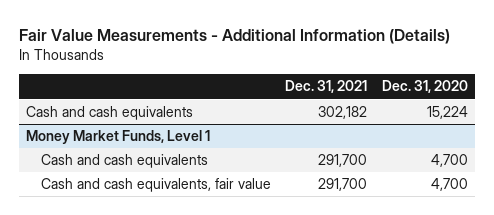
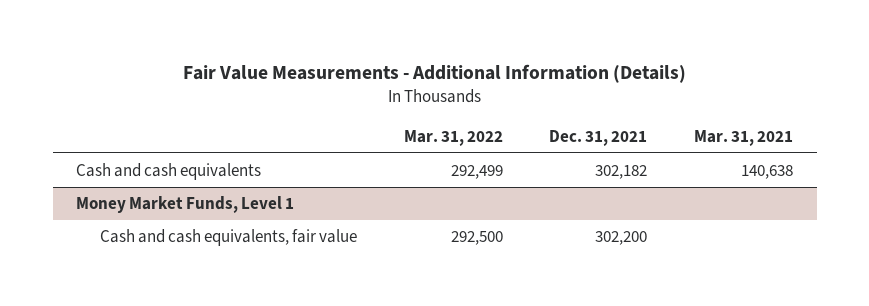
- | Dec. 31, 2021 | Dec. 31, 2020
+ | Mar. 31, 2022 | Dec. 31, 2021 | Mar. 31, 2021
@ Money Market Funds, Level 1
- Cash and cash equivalents | 291,700 | 4,700
- Cash and cash equivalents, fair value | 291,700 | 4,700
+ Cash and cash equivalents, fair value | 292,500 | 302,200 |

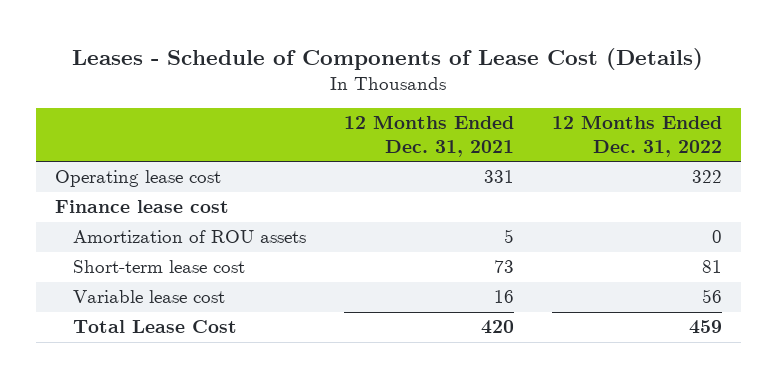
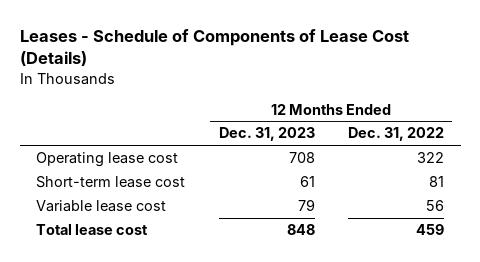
- | 12 Months Ended Dec. 31, 2021 | 12 Months Ended Dec. 31, 2022
+ | 12 Months Ended Dec. 31, 2023 | 12 Months Ended Dec. 31, 2022
- Finance lease cost
- Amortization of ROU assets | 5 | 0
- Total Lease Cost | 420 | 459
+ Total lease cost | 848 | 459

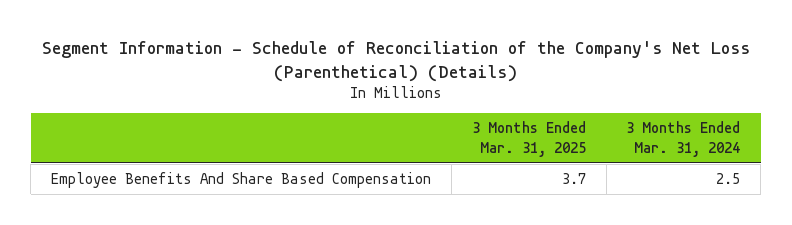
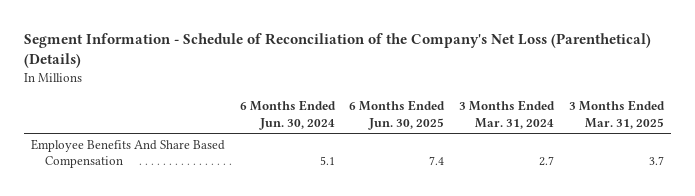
- | 3 Months Ended Mar. 31, 2025 | 3 Months Ended Mar. 31, 2024
+ | 6 Months Ended Jun. 30, 2024 | 6 Months Ended Jun. 30, 2025 | 3 Months Ended Mar. 31, 2024 | 3 Months Ended Mar. 31, 2025
- Employee Benefits And Share Based Compensation | 3.7 | 2.5
+ Employee Benefits And Share Based Compensation | 5.1 | 7.4 | 2.7 | 3.7

